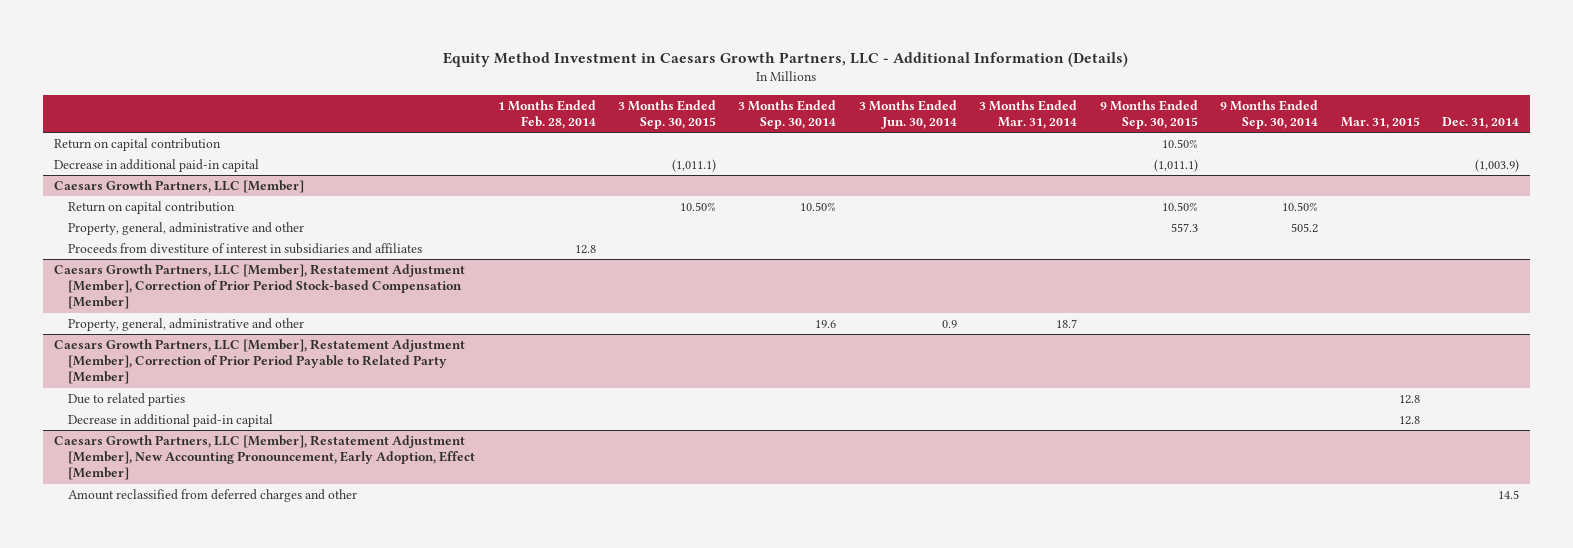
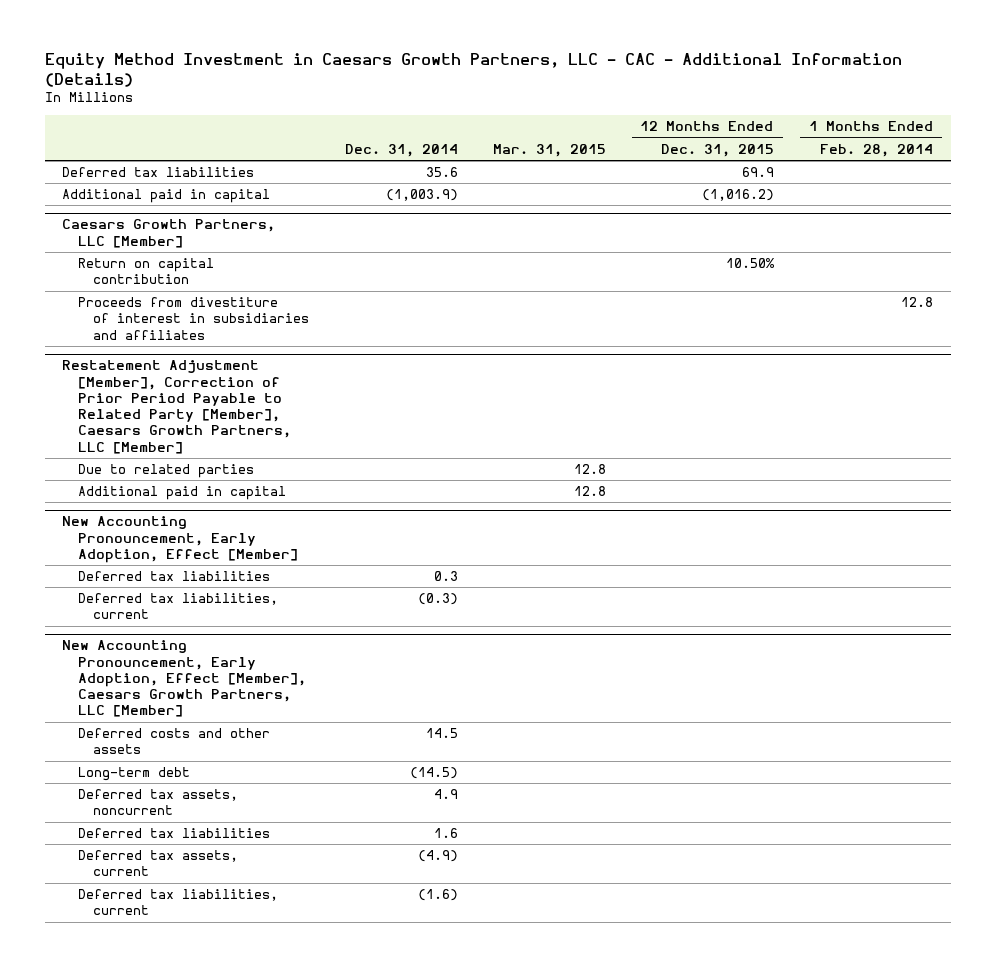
- Equity Method Investment in Caesars Growth Partners, LLC - Additional Information (Details)
+ Equity Method Investment in Caesars Growth Partners, LLC - CAC - Additional Information (Details)
- | 1 Months Ended Feb. 28, 2014 | 3 Months Ended Sep. 30, 2015 | 3 Months Ended Sep. 30, 2014 | 3 Months Ended Jun. 30, 2014 | 3 Months Ended Mar. 31, 2014 | 9 Months Ended Sep. 30, 2015 | 9 Months Ended Sep. 30, 2014 | Mar. 31, 2015 | Dec. 31, 2014
+ | Dec. 31, 2014 | Mar. 31, 2015 | 12 Months Ended Dec. 31, 2015 | 1 Months Ended Feb. 28, 2014
- Return on capital contribution | | | | | | 10.50% | | |
- Decrease in additional paid-in capital | | (1,011.1) | | | | (1,011.1) | | | (1,003.9)
+ Deferred tax liabilities | 35.6 | | 69.9 |
+ Additional paid in capital | (1,003.9) | | (1,016.2) |
@ Caesars Growth Partners, LLC [Member]
- Property, general, administrative and other | | | | | | 557.3 | 505.2 | |
- Caesars Growth Partners, LLC [Member], Restatement Adjustment [Member], Correction of Prior Period Stock-based Compensation [Member]
- Property, general, administrative and other | | | 19.6 | 0.9 | 18.7 | | | |
- Caesars Growth Partners, LLC [Member], Restatement Adjustment [Member], Correction of Prior Period Payable to Related Party [Member]
+ Restatement Adjustment [Member], Correction of Prior Period Payable to Related Party [Member], Caesars Growth Partners, LLC [Member]
- Decrease in additional paid-in capital | | | | | | | | 12.8 |
- Caesars Growth Partners, LLC [Member], Restatement Adjustment [Member], New Accounting Pronouncement, Early Adoption, Effect [Member]
- Amount reclassified from deferred charges and other | | | | | | | | | 14.5
+ Additional paid in capital | | 12.8 | |
+ New Accounting Pronouncement, Early Adoption, Effect [Member]
+ Deferred tax liabilities | 0.3 | | |
+ Deferred tax liabilities, current | (0.3) | | |
+ New Accounting Pronouncement, Early Adoption, Effect [Member], Caesars Growth Partners, LLC [Member]
+ Deferred costs and other assets | 14.5 | | |
+ Long-term debt | (14.5) | | |
+ Deferred tax assets, noncurrent | 4.9 | | |
+ Deferred tax liabilities | 1.6 | | |
+ Deferred tax assets, current | (4.9) | | |
+ Deferred tax liabilities, current | (1.6) | | |

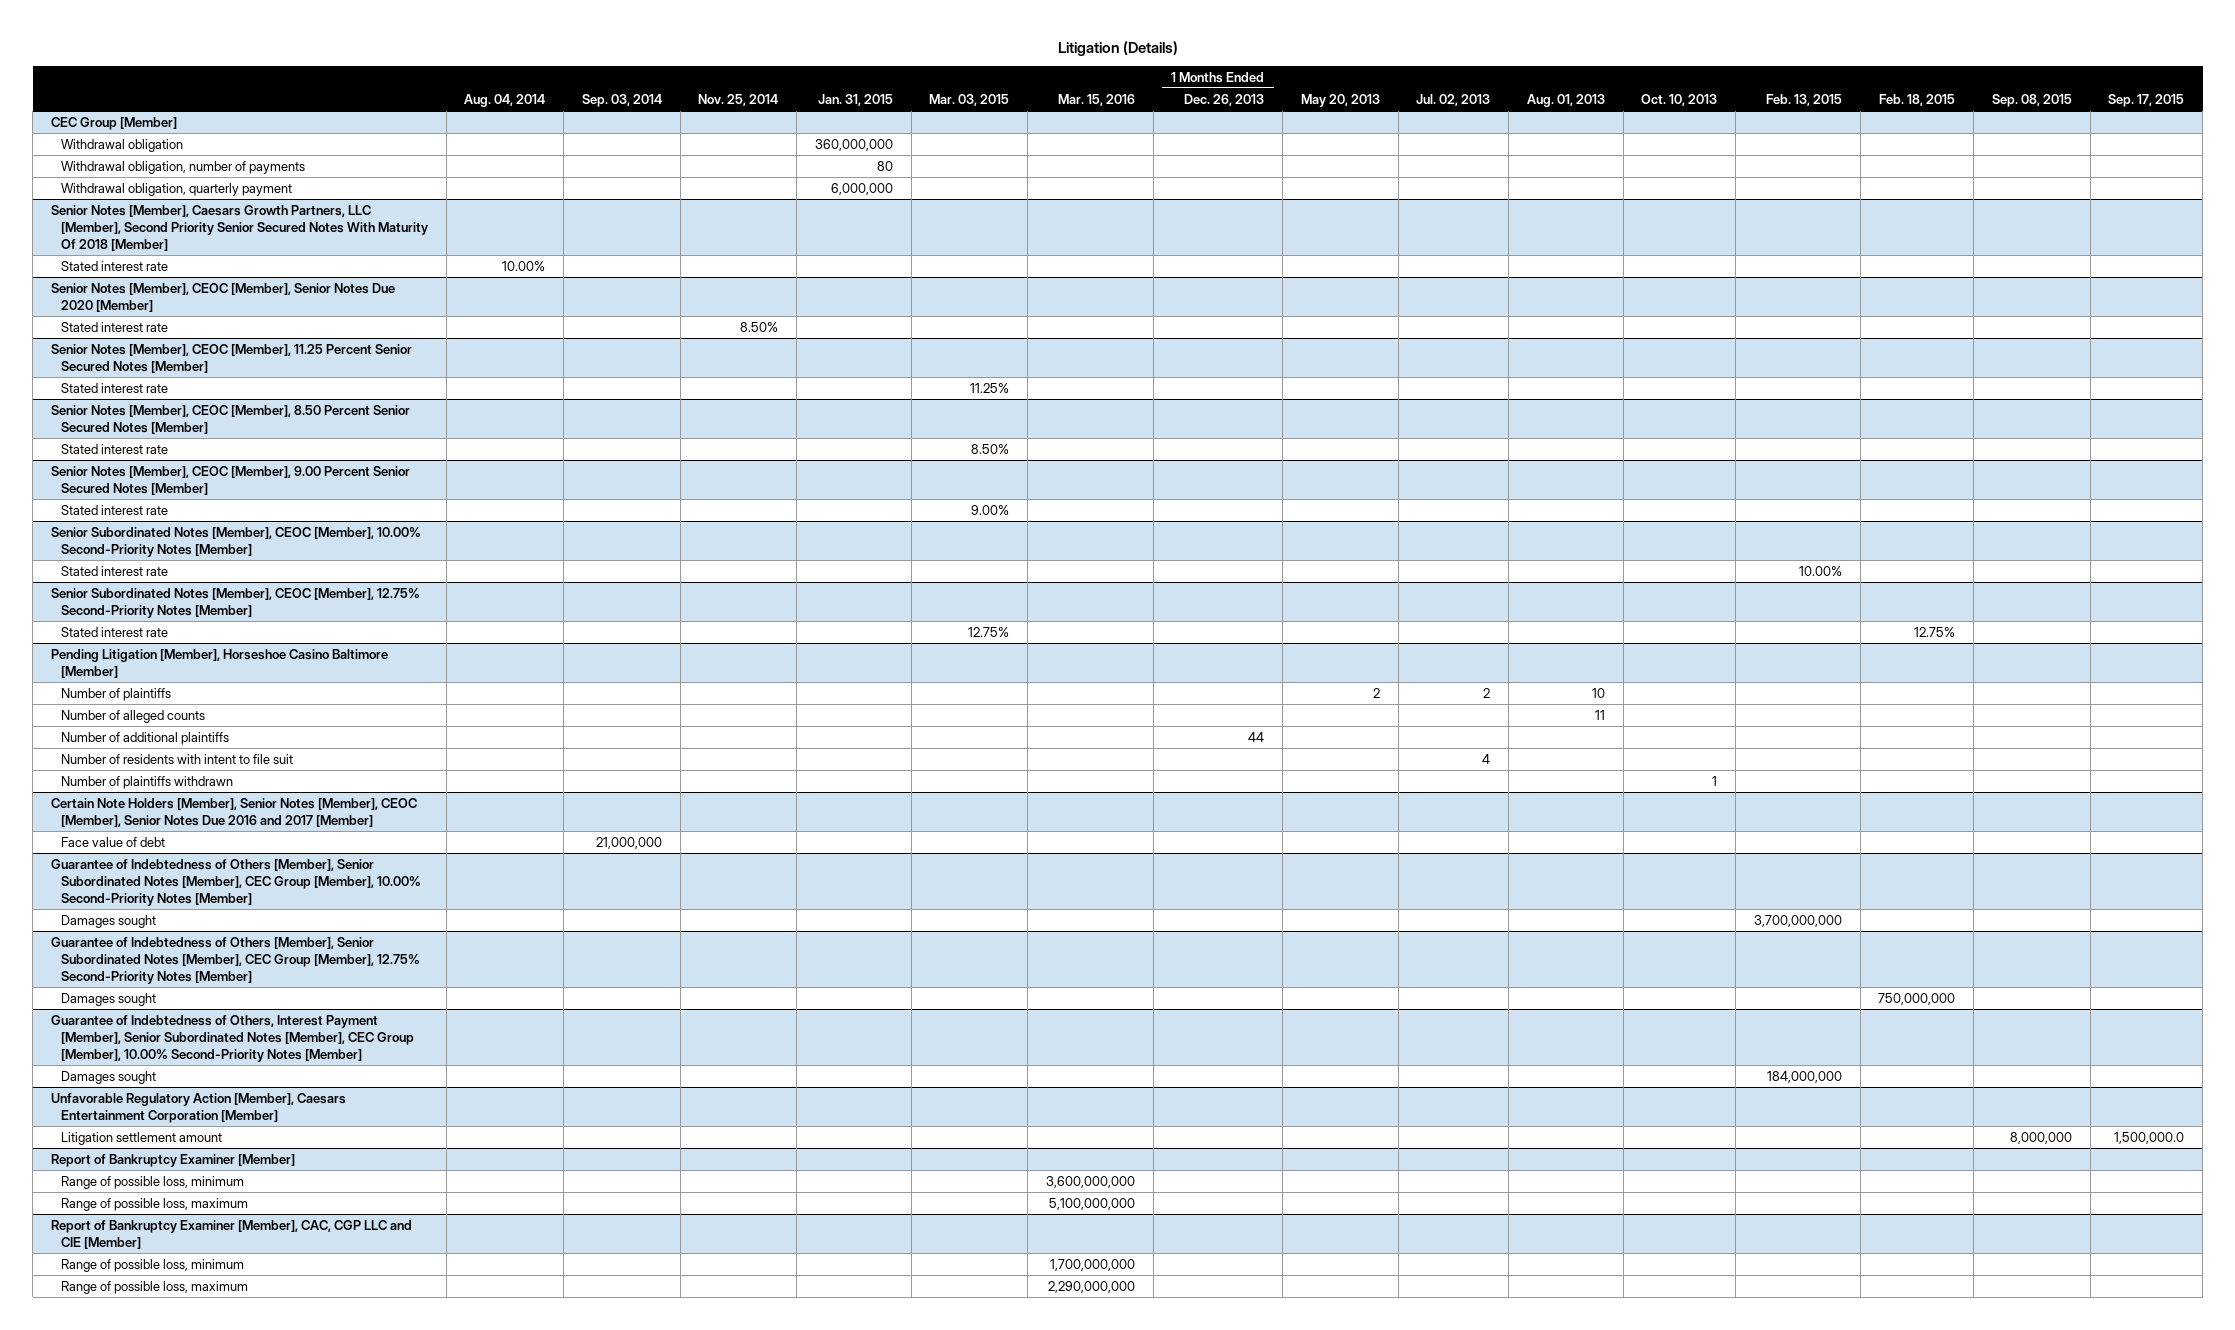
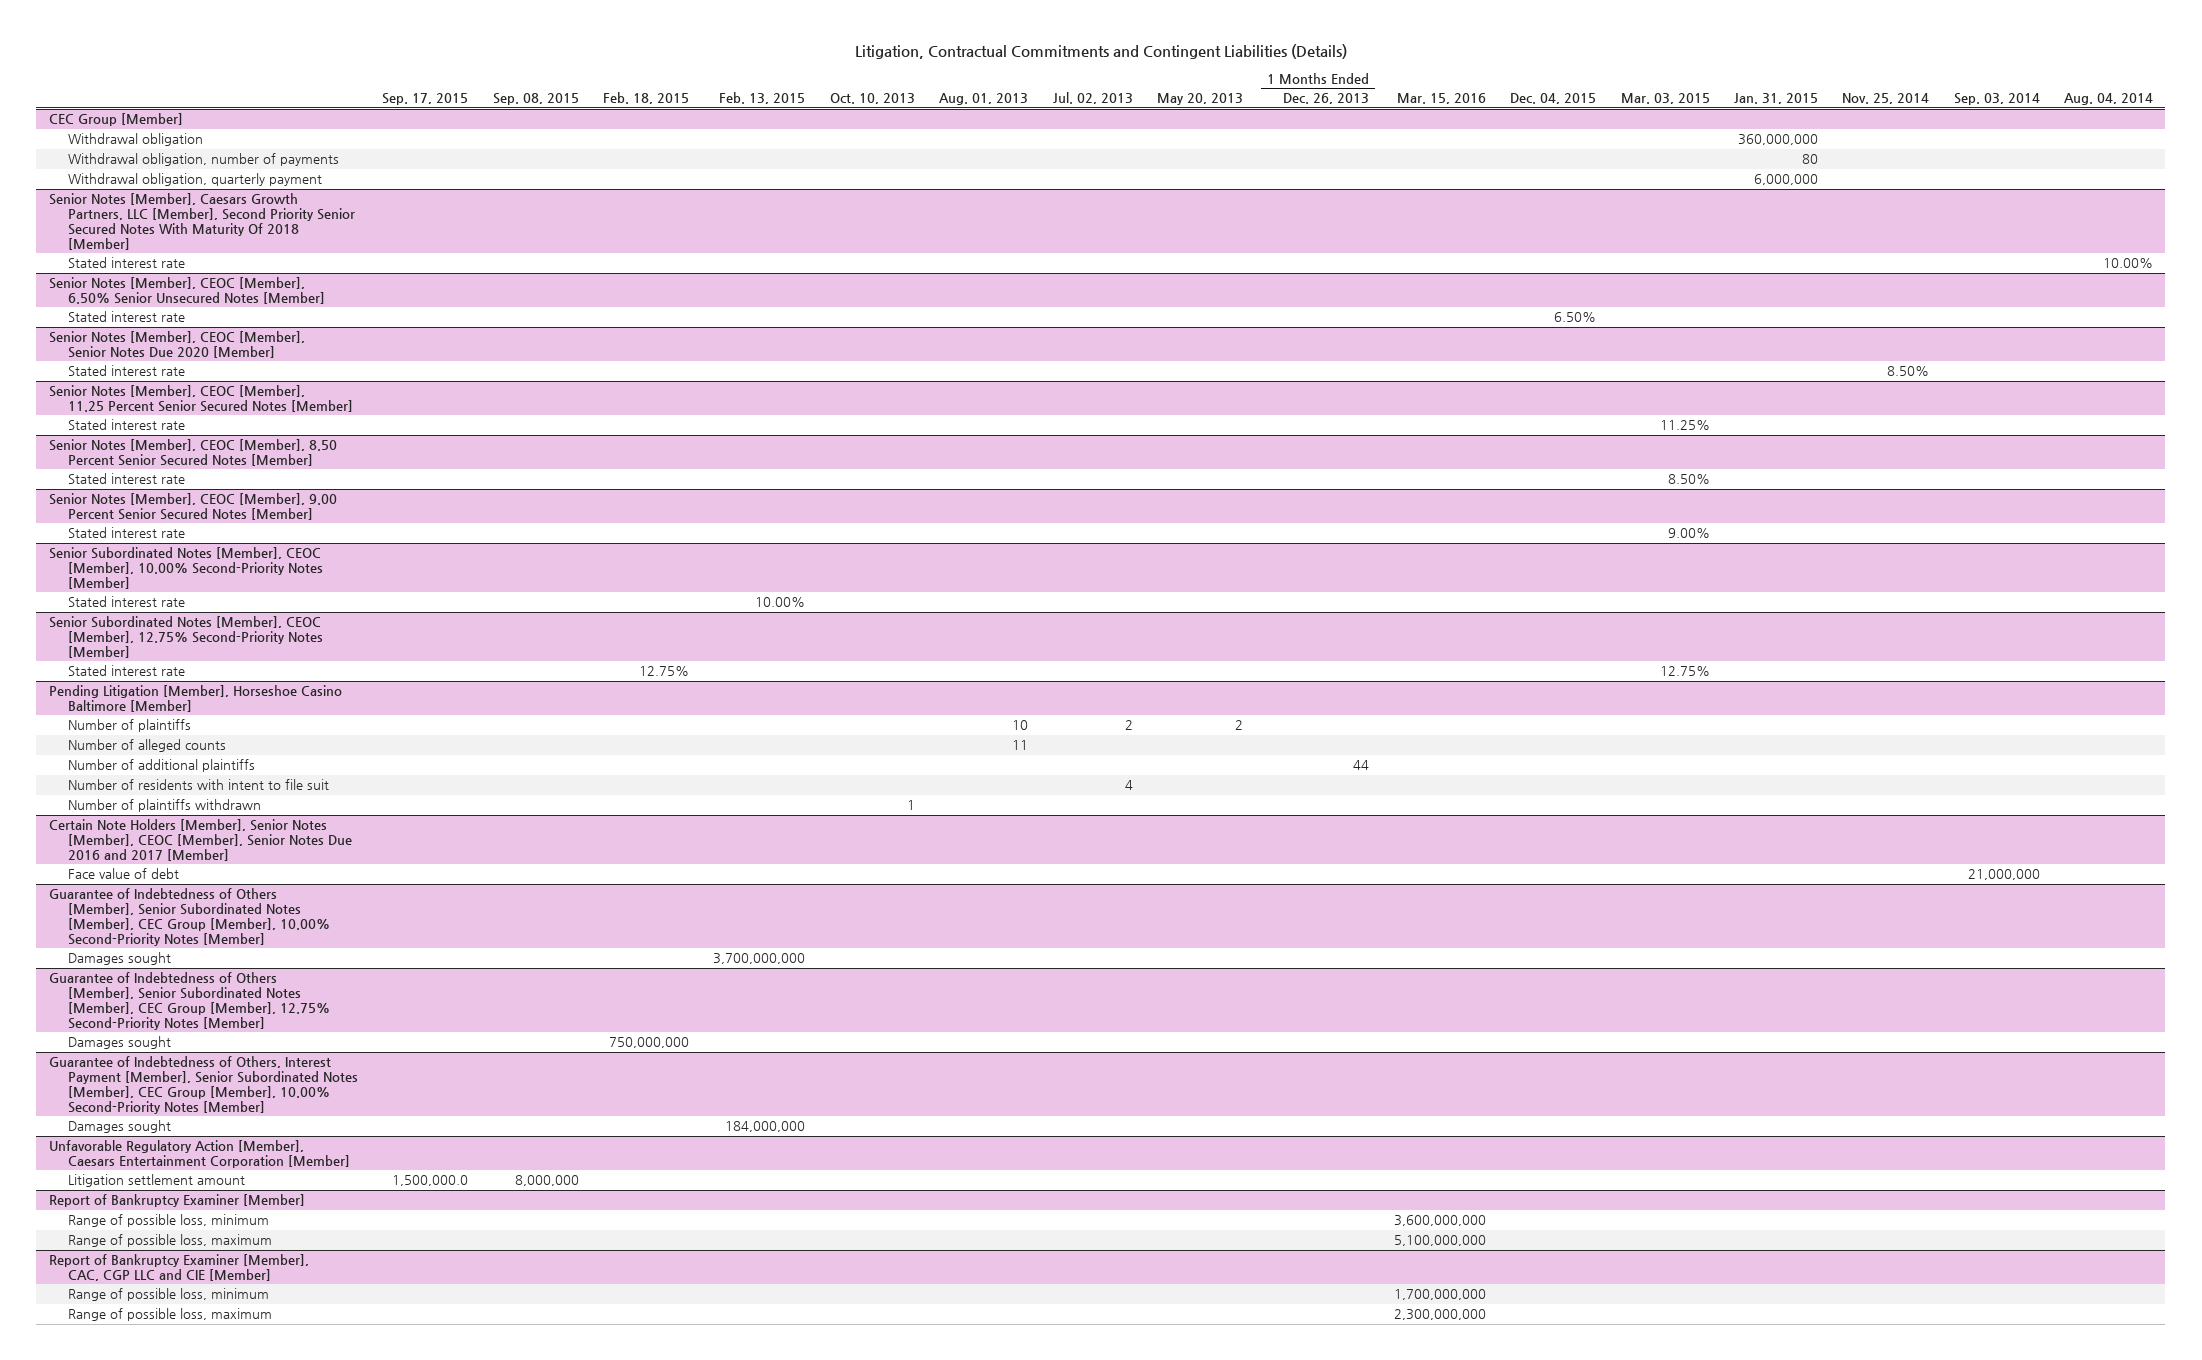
- Litigation (Details)
+ Litigation, Contractual Commitments and Contingent Liabilities (Details)
- | Aug. 04, 2014 | Sep. 03, 2014 | Nov. 25, 2014 | Jan. 31, 2015 | Mar. 03, 2015 | Mar. 15, 2016 | 1 Months Ended Dec. 26, 2013 | May 20, 2013 | Jul. 02, 2013 | Aug. 01, 2013 | Oct. 10, 2013 | Feb. 13, 2015 | Feb. 18, 2015 | Sep. 08, 2015 | Sep. 17, 2015
+ | Sep. 17, 2015 | Sep. 08, 2015 | Feb. 18, 2015 | Feb. 13, 2015 | Oct. 10, 2013 | Aug. 01, 2013 | Jul. 02, 2013 | May 20, 2013 | 1 Months Ended Dec. 26, 2013 | Mar. 15, 2016 | Dec. 04, 2015 | Mar. 03, 2015 | Jan. 31, 2015 | Nov. 25, 2014 | Sep. 03, 2014 | Aug. 04, 2014
+ Senior Notes [Member], CEOC [Member], 6.50% Senior Unsecured Notes [Member]
+ Stated interest rate | | | | | | | | | | | 6.50% | | | | |
@ Report of Bankruptcy Examiner [Member], CAC, CGP LLC and CIE [Member]
- Range of possible loss, maximum | | | | | | 2,290,000,000 | | | | | | | | |
+ Range of possible loss, maximum | | | | | | | | | | 2,300,000,000 | | | | | |

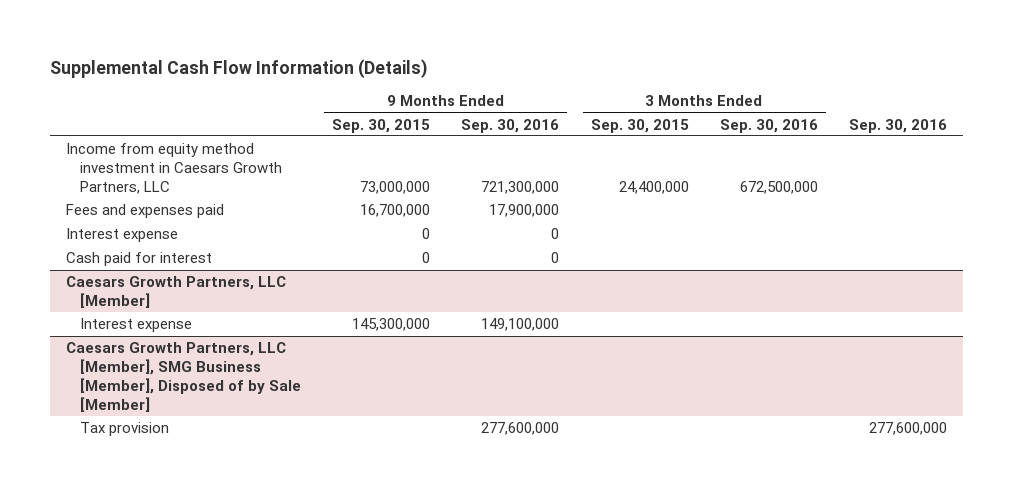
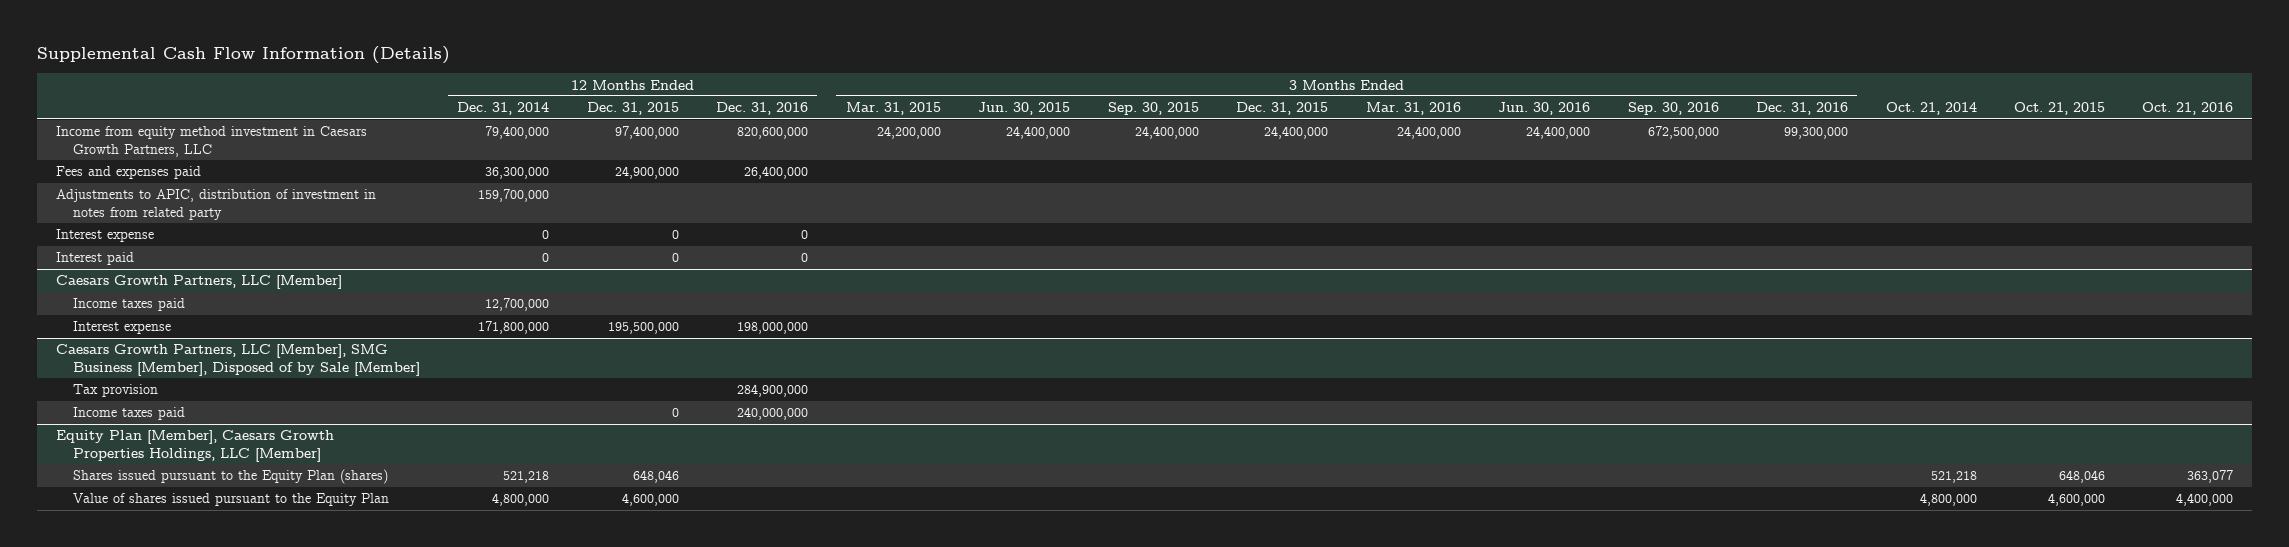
- | 9 Months Ended Sep. 30, 2015 | 9 Months Ended Sep. 30, 2016 | 3 Months Ended Sep. 30, 2015 | 3 Months Ended Sep. 30, 2016 | Sep. 30, 2016
+ | 12 Months Ended Dec. 31, 2014 | 12 Months Ended Dec. 31, 2015 | 12 Months Ended Dec. 31, 2016 | 3 Months Ended Mar. 31, 2015 | 3 Months Ended Jun. 30, 2015 | 3 Months Ended Sep. 30, 2015 | 3 Months Ended Dec. 31, 2015 | 3 Months Ended Mar. 31, 2016 | 3 Months Ended Jun. 30, 2016 | 3 Months Ended Sep. 30, 2016 | 3 Months Ended Dec. 31, 2016 | Oct. 21, 2014 | Oct. 21, 2015 | Oct. 21, 2016
+ Adjustments to APIC, distribution of investment in notes from related party | 159,700,000 | | | | | | | | | | | | |
- Cash paid for interest | 0 | 0 | | |
+ Interest paid | 0 | 0 | 0 | | | | | | | | | | |
@ Caesars Growth Partners, LLC [Member]
+ Income taxes paid | 12,700,000 | | | | | | | | | | | | |
@ Caesars Growth Partners, LLC [Member], SMG Business [Member], Disposed of by Sale [Member]
+ Income taxes paid | | 0 | 240,000,000 | | | | | | | | | | |
+ Equity Plan [Member], Caesars Growth Properties Holdings, LLC [Member]
+ Shares issued pursuant to the Equity Plan (shares) | 521,218 | 648,046 | | | | | | | | | | 521,218 | 648,046 | 363,077
+ Value of shares issued pursuant to the Equity Plan | 4,800,000 | 4,600,000 | | | | | | | | | | 4,800,000 | 4,600,000 | 4,400,000

